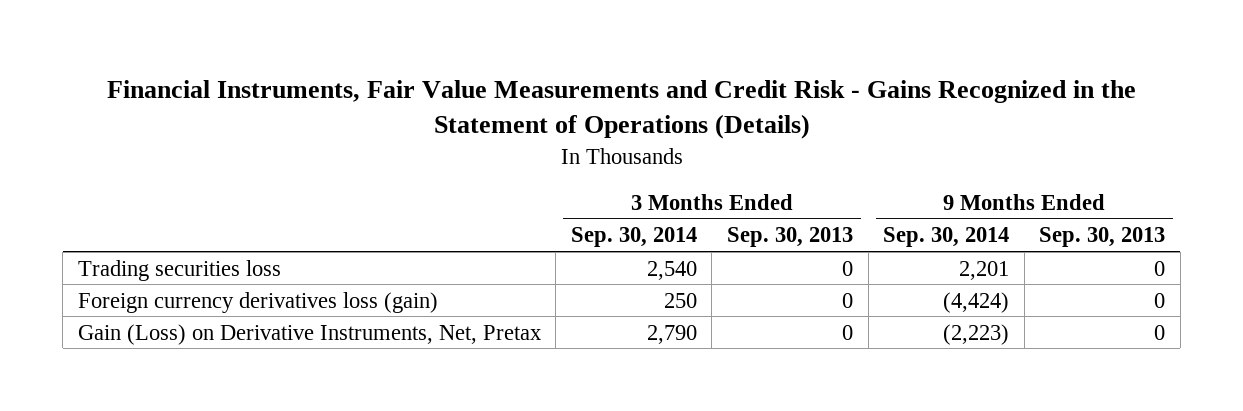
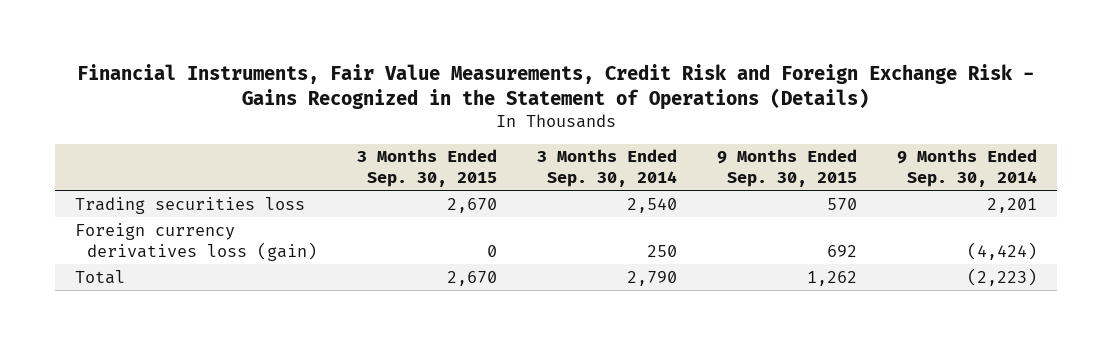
- Financial Instruments, Fair Value Measurements and Credit Risk - Gains Recognized in the Statement of Operations (Details)
+ Financial Instruments, Fair Value Measurements, Credit Risk and Foreign Exchange Risk - Gains Recognized in the Statement of Operations (Details)
- | 3 Months Ended Sep. 30, 2014 | 3 Months Ended Sep. 30, 2013 | 9 Months Ended Sep. 30, 2014 | 9 Months Ended Sep. 30, 2013
+ | 3 Months Ended Sep. 30, 2015 | 3 Months Ended Sep. 30, 2014 | 9 Months Ended Sep. 30, 2015 | 9 Months Ended Sep. 30, 2014
- Gain (Loss) on Derivative Instruments, Net, Pretax | 2,790 | 0 | (2,223) | 0
+ Total | 2,670 | 2,790 | 1,262 | (2,223)

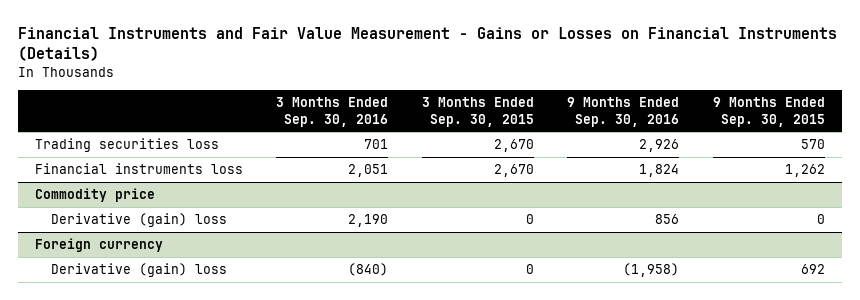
- Financial Instruments, Fair Value Measurements, Credit Risk and Foreign Exchange Risk - Gains Recognized in the Statement of Operations (Details)
+ Financial Instruments and Fair Value Measurement - Gains or Losses on Financial Instruments (Details)
- | 3 Months Ended Sep. 30, 2015 | 3 Months Ended Sep. 30, 2014 | 9 Months Ended Sep. 30, 2015 | 9 Months Ended Sep. 30, 2014
+ | 3 Months Ended Sep. 30, 2016 | 3 Months Ended Sep. 30, 2015 | 9 Months Ended Sep. 30, 2016 | 9 Months Ended Sep. 30, 2015
- Foreign currency derivatives loss (gain) | 0 | 250 | 692 | (4,424)
- Total | 2,670 | 2,790 | 1,262 | (2,223)
+ Financial instruments loss | 2,051 | 2,670 | 1,824 | 1,262
+ Commodity price
+ Derivative (gain) loss | 2,190 | 0 | 856 | 0
+ Foreign currency
+ Derivative (gain) loss | (840) | 0 | (1,958) | 692

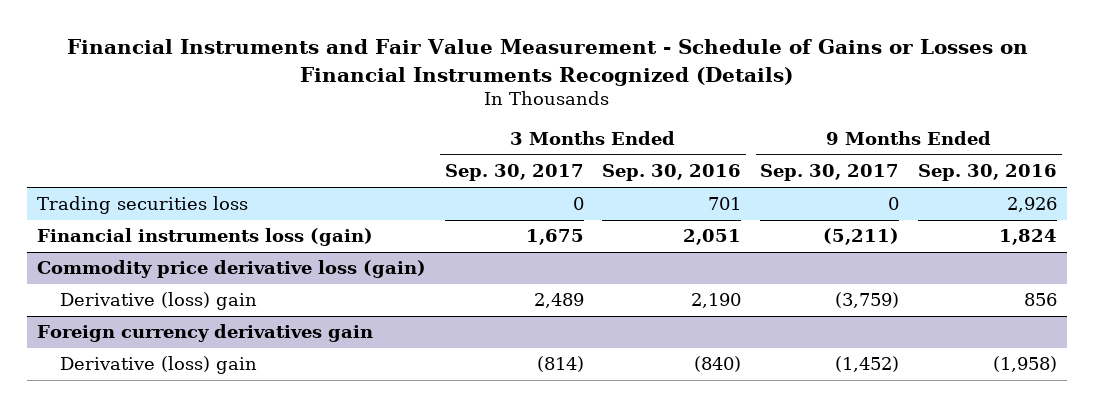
- Financial Instruments and Fair Value Measurement - Gains or Losses on Financial Instruments (Details)
+ Financial Instruments and Fair Value Measurement - Schedule of Gains or Losses on Financial Instruments Recognized (Details)
- | 3 Months Ended Sep. 30, 2016 | 3 Months Ended Sep. 30, 2015 | 9 Months Ended Sep. 30, 2016 | 9 Months Ended Sep. 30, 2015
+ | 3 Months Ended Sep. 30, 2017 | 3 Months Ended Sep. 30, 2016 | 9 Months Ended Sep. 30, 2017 | 9 Months Ended Sep. 30, 2016
- Financial instruments loss | 2,051 | 2,670 | 1,824 | 1,262
- Commodity price
- Derivative (gain) loss | 2,190 | 0 | 856 | 0
- Foreign currency
- Derivative (gain) loss | (840) | 0 | (1,958) | 692
+ Financial instruments loss (gain) | 1,675 | 2,051 | (5,211) | 1,824
+ Commodity price derivative loss (gain)
+ Derivative (loss) gain | 2,489 | 2,190 | (3,759) | 856
+ Foreign currency derivatives gain
+ Derivative (loss) gain | (814) | (840) | (1,452) | (1,958)

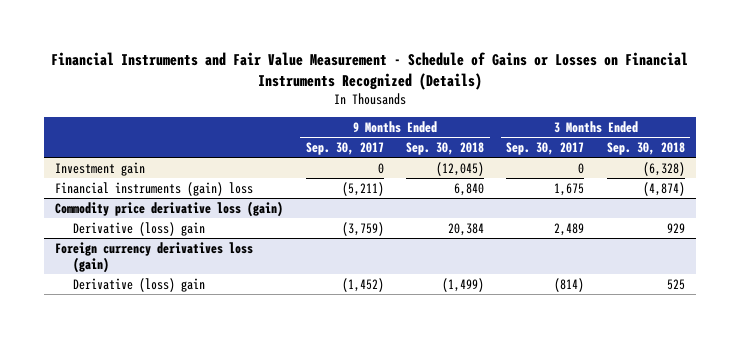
- | 3 Months Ended Sep. 30, 2017 | 3 Months Ended Sep. 30, 2016 | 9 Months Ended Sep. 30, 2017 | 9 Months Ended Sep. 30, 2016
+ | 9 Months Ended Sep. 30, 2017 | 9 Months Ended Sep. 30, 2018 | 3 Months Ended Sep. 30, 2017 | 3 Months Ended Sep. 30, 2018
- Trading securities loss | 0 | 701 | 0 | 2,926
- Financial instruments loss (gain) | 1,675 | 2,051 | (5,211) | 1,824
+ Investment gain | 0 | (12,045) | 0 | (6,328)
+ Financial instruments (gain) loss | (5,211) | 6,840 | 1,675 | (4,874)
- Foreign currency derivatives gain
+ Foreign currency derivatives loss (gain)

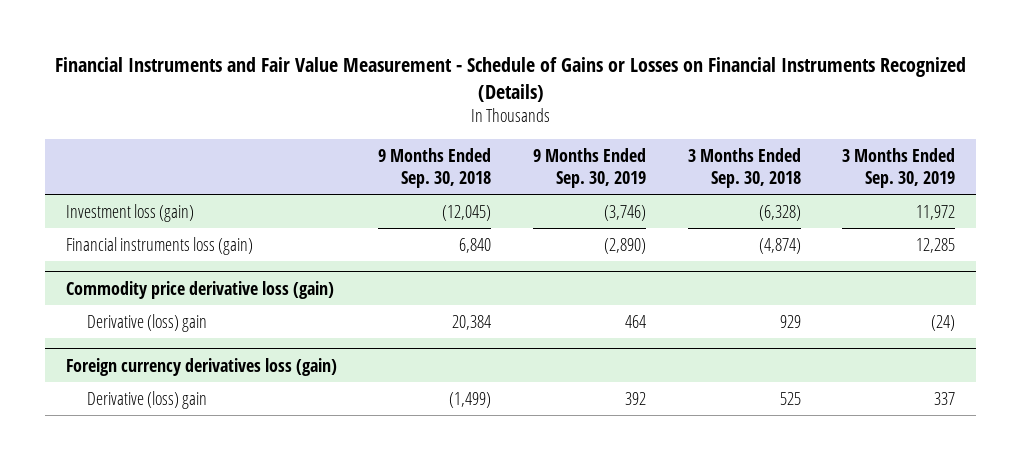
- | 9 Months Ended Sep. 30, 2017 | 9 Months Ended Sep. 30, 2018 | 3 Months Ended Sep. 30, 2017 | 3 Months Ended Sep. 30, 2018
+ | 9 Months Ended Sep. 30, 2018 | 9 Months Ended Sep. 30, 2019 | 3 Months Ended Sep. 30, 2018 | 3 Months Ended Sep. 30, 2019
- Investment gain | 0 | (12,045) | 0 | (6,328)
- Financial instruments (gain) loss | (5,211) | 6,840 | 1,675 | (4,874)
+ Investment loss (gain) | (12,045) | (3,746) | (6,328) | 11,972
+ Financial instruments loss (gain) | 6,840 | (2,890) | (4,874) | 12,285

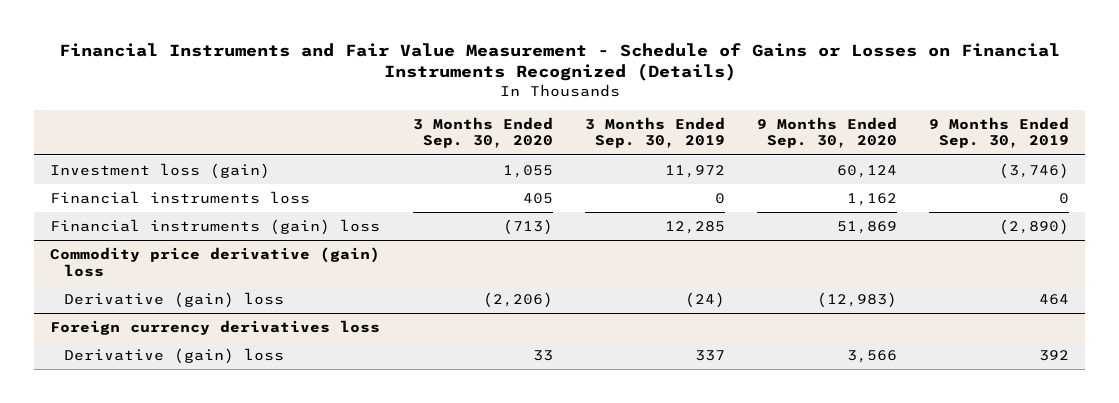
- | 9 Months Ended Sep. 30, 2018 | 9 Months Ended Sep. 30, 2019 | 3 Months Ended Sep. 30, 2018 | 3 Months Ended Sep. 30, 2019
+ | 3 Months Ended Sep. 30, 2020 | 3 Months Ended Sep. 30, 2019 | 9 Months Ended Sep. 30, 2020 | 9 Months Ended Sep. 30, 2019
- Financial instruments loss (gain) | 6,840 | (2,890) | (4,874) | 12,285
- Commodity price derivative loss (gain)
- Derivative (loss) gain | 20,384 | 464 | 929 | (24)
- Foreign currency derivatives loss (gain)
- Derivative (loss) gain | (1,499) | 392 | 525 | 337
+ Financial instruments loss | 405 | 0 | 1,162 | 0
+ Financial instruments (gain) loss | (713) | 12,285 | 51,869 | (2,890)
+ Commodity price derivative (gain) loss
+ Derivative (gain) loss | (2,206) | (24) | (12,983) | 464
+ Foreign currency derivatives loss
+ Derivative (gain) loss | 33 | 337 | 3,566 | 392

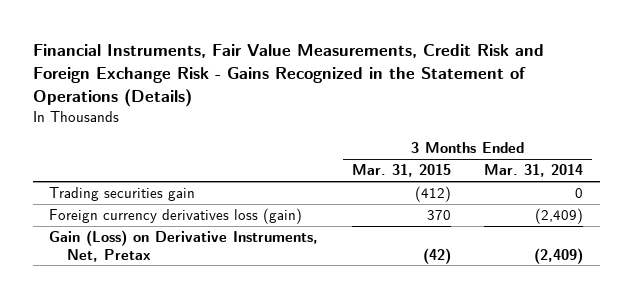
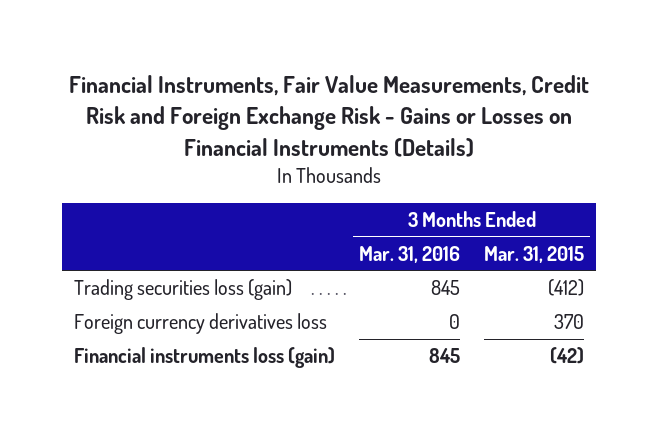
- Financial Instruments, Fair Value Measurements, Credit Risk and Foreign Exchange Risk - Gains Recognized in the Statement of Operations (Details)
+ Financial Instruments, Fair Value Measurements, Credit Risk and Foreign Exchange Risk - Gains or Losses on Financial Instruments (Details)
- | 3 Months Ended Mar. 31, 2015 | 3 Months Ended Mar. 31, 2014
+ | 3 Months Ended Mar. 31, 2016 | 3 Months Ended Mar. 31, 2015
- Trading securities gain | (412) | 0
- Foreign currency derivatives loss (gain) | 370 | (2,409)
- Gain (Loss) on Derivative Instruments, Net, Pretax | (42) | (2,409)
+ Trading securities loss (gain) | 845 | (412)
+ Foreign currency derivatives loss | 0 | 370
+ Financial instruments loss (gain) | 845 | (42)

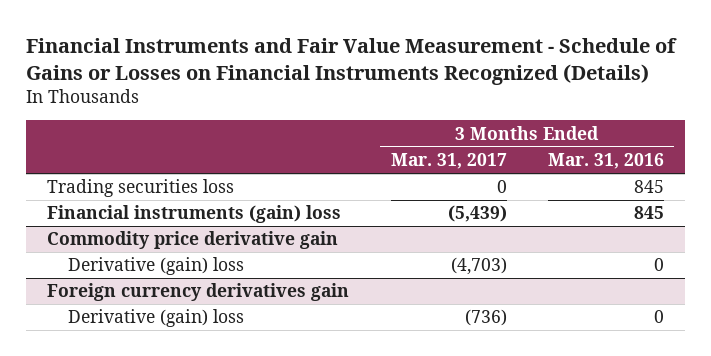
- Financial Instruments, Fair Value Measurements, Credit Risk and Foreign Exchange Risk - Gains or Losses on Financial Instruments (Details)
+ Financial Instruments and Fair Value Measurement - Schedule of Gains or Losses on Financial Instruments Recognized (Details)
- | 3 Months Ended Mar. 31, 2016 | 3 Months Ended Mar. 31, 2015
+ | 3 Months Ended Mar. 31, 2017 | 3 Months Ended Mar. 31, 2016
- Trading securities loss (gain) | 845 | (412)
- Foreign currency derivatives loss | 0 | 370
- Financial instruments loss (gain) | 845 | (42)
+ Trading securities loss | 0 | 845
+ Financial instruments (gain) loss | (5,439) | 845
+ Commodity price derivative gain
+ Derivative (gain) loss | (4,703) | 0
+ Foreign currency derivatives gain
+ Derivative (gain) loss | (736) | 0

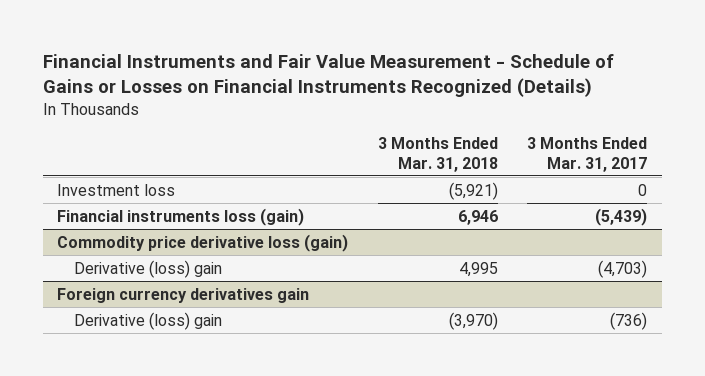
- | 3 Months Ended Mar. 31, 2017 | 3 Months Ended Mar. 31, 2016
+ | 3 Months Ended Mar. 31, 2018 | 3 Months Ended Mar. 31, 2017
- Trading securities loss | 0 | 845
- Financial instruments (gain) loss | (5,439) | 845
- Commodity price derivative gain
- Derivative (gain) loss | (4,703) | 0
+ Investment loss | (5,921) | 0
+ Financial instruments loss (gain) | 6,946 | (5,439)
+ Commodity price derivative loss (gain)
+ Derivative (loss) gain | 4,995 | (4,703)
@ Foreign currency derivatives gain
- Derivative (gain) loss | (736) | 0
+ Derivative (loss) gain | (3,970) | (736)

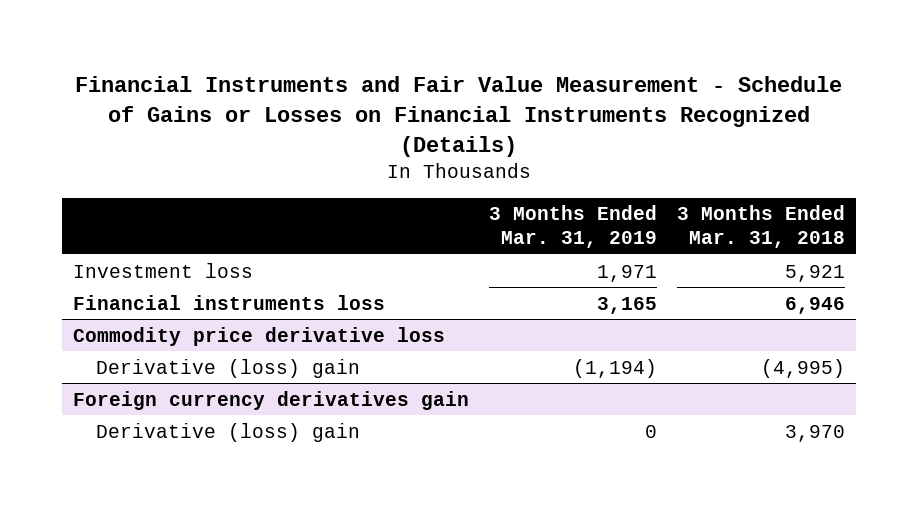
- | 3 Months Ended Mar. 31, 2018 | 3 Months Ended Mar. 31, 2017
+ | 3 Months Ended Mar. 31, 2019 | 3 Months Ended Mar. 31, 2018
- Investment loss | (5,921) | 0
- Financial instruments loss (gain) | 6,946 | (5,439)
- Commodity price derivative loss (gain)
- Derivative (loss) gain | 4,995 | (4,703)
+ Investment loss | 1,971 | 5,921
+ Financial instruments loss | 3,165 | 6,946
+ Commodity price derivative loss
+ Derivative (loss) gain | (1,194) | (4,995)
@ Foreign currency derivatives gain
- Derivative (loss) gain | (3,970) | (736)
+ Derivative (loss) gain | 0 | 3,970

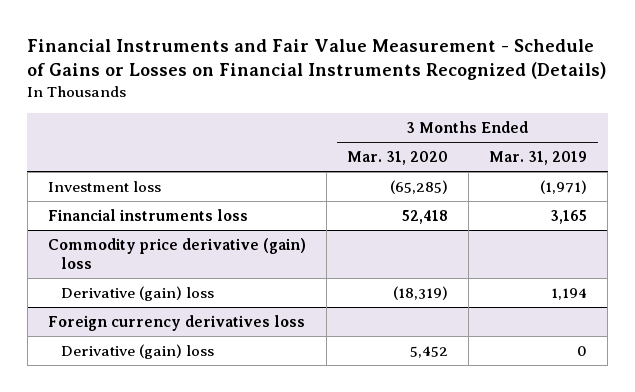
- | 3 Months Ended Mar. 31, 2019 | 3 Months Ended Mar. 31, 2018
+ | 3 Months Ended Mar. 31, 2020 | 3 Months Ended Mar. 31, 2019
- Investment loss | 1,971 | 5,921
+ Investment loss | (65,285) | (1,971)
- Commodity price derivative loss
- Derivative (loss) gain | (1,194) | (4,995)
- Foreign currency derivatives gain
- Derivative (loss) gain | 0 | 3,970
+ Commodity price derivative (gain) loss
+ Derivative (gain) loss | (18,319) | 1,194
+ Foreign currency derivatives loss
+ Derivative (gain) loss | 5,452 | 0

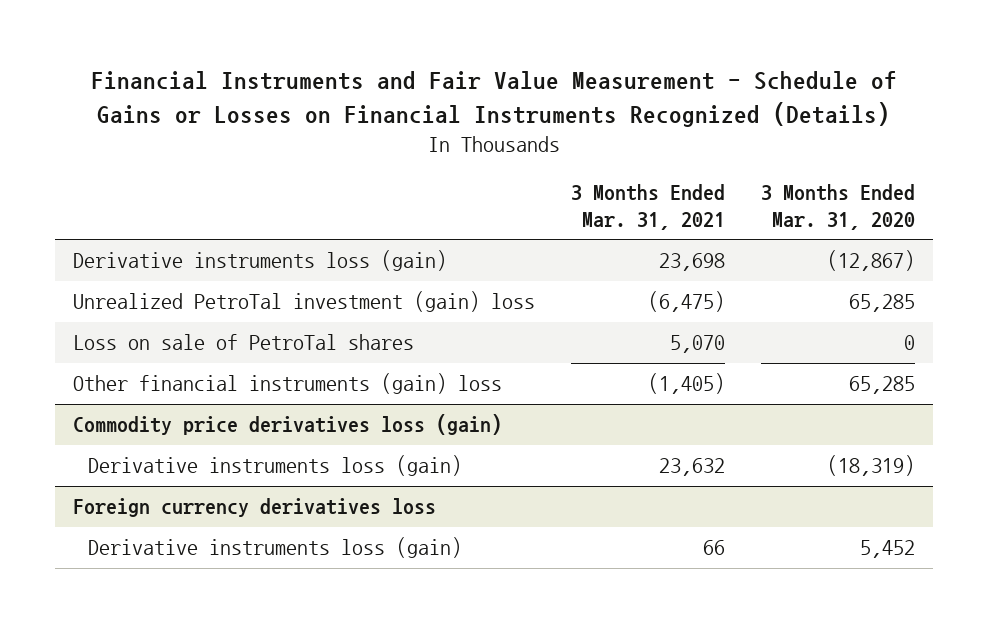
- | 3 Months Ended Mar. 31, 2020 | 3 Months Ended Mar. 31, 2019
+ | 3 Months Ended Mar. 31, 2021 | 3 Months Ended Mar. 31, 2020
- Investment loss | (65,285) | (1,971)
- Financial instruments loss | 52,418 | 3,165
- Commodity price derivative (gain) loss
- Derivative (gain) loss | (18,319) | 1,194
+ Derivative instruments loss (gain) | 23,698 | (12,867)
+ Unrealized PetroTal investment (gain) loss | (6,475) | 65,285
+ Loss on sale of PetroTal shares | 5,070 | 0
+ Other financial instruments (gain) loss | (1,405) | 65,285
+ Commodity price derivatives loss (gain)
+ Derivative instruments loss (gain) | 23,632 | (18,319)
@ Foreign currency derivatives loss
- Derivative (gain) loss | 5,452 | 0
+ Derivative instruments loss (gain) | 66 | 5,452

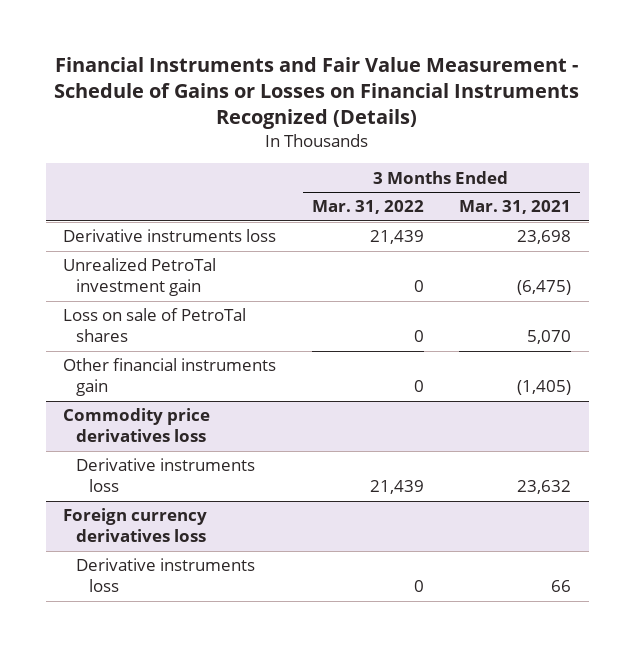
- | 3 Months Ended Mar. 31, 2021 | 3 Months Ended Mar. 31, 2020
+ | 3 Months Ended Mar. 31, 2022 | 3 Months Ended Mar. 31, 2021
- Derivative instruments loss (gain) | 23,698 | (12,867)
- Unrealized PetroTal investment (gain) loss | (6,475) | 65,285
+ Derivative instruments loss | 21,439 | 23,698
+ Unrealized PetroTal investment gain | 0 | (6,475)
- Other financial instruments (gain) loss | (1,405) | 65,285
- Commodity price derivatives loss (gain)
- Derivative instruments loss (gain) | 23,632 | (18,319)
+ Other financial instruments gain | 0 | (1,405)
+ Commodity price derivatives loss
+ Derivative instruments loss | 21,439 | 23,632
@ Foreign currency derivatives loss
- Derivative instruments loss (gain) | 66 | 5,452
+ Derivative instruments loss | 0 | 66

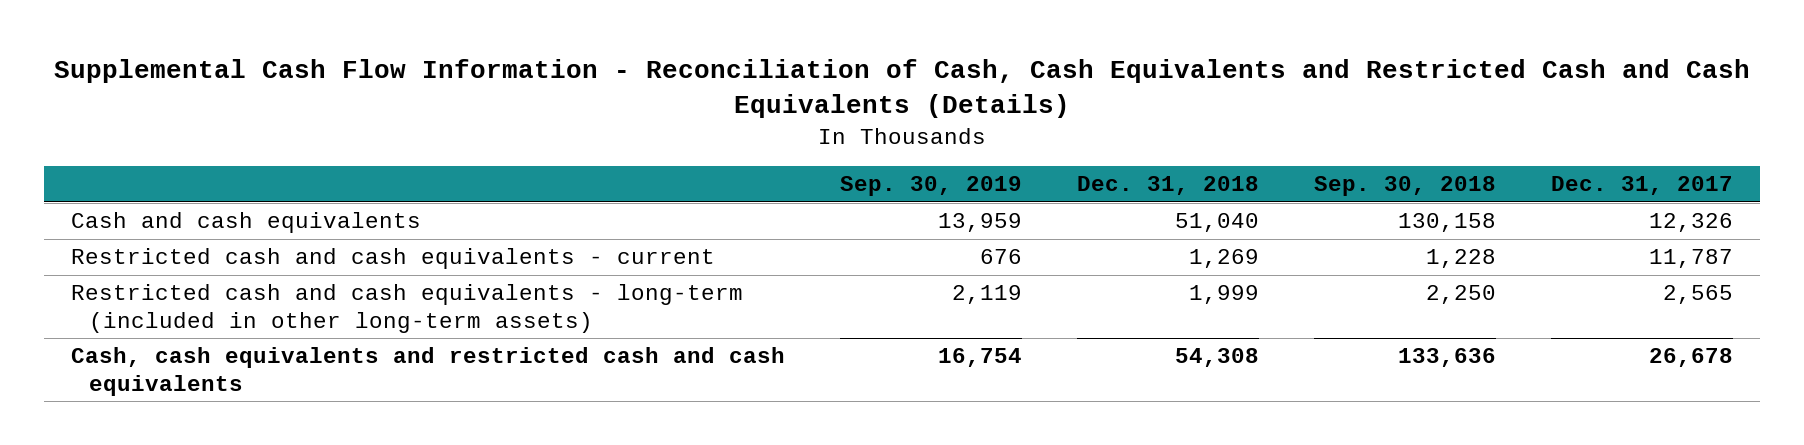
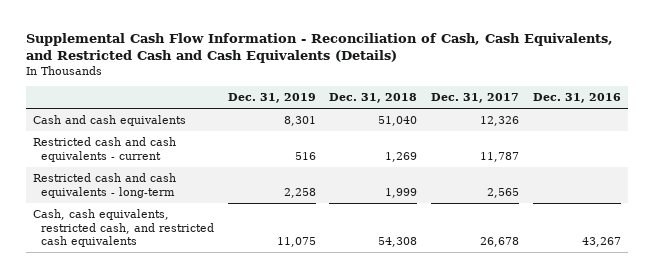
- Supplemental Cash Flow Information - Reconciliation of Cash, Cash Equivalents and Restricted Cash and Cash Equivalents (Details)
+ Supplemental Cash Flow Information - Reconciliation of Cash, Cash Equivalents, and Restricted Cash and Cash Equivalents (Details)
- | Sep. 30, 2019 | Dec. 31, 2018 | Sep. 30, 2018 | Dec. 31, 2017
+ | Dec. 31, 2019 | Dec. 31, 2018 | Dec. 31, 2017 | Dec. 31, 2016
- Restricted cash and cash equivalents - long-term (included in other long-term assets) | 2,119 | 1,999 | 2,250 | 2,565
- Cash, cash equivalents and restricted cash and cash equivalents | 16,754 | 54,308 | 133,636 | 26,678
+ Restricted cash and cash equivalents - long-term | 2,258 | 1,999 | 2,565 |
+ Cash, cash equivalents, restricted cash, and restricted cash equivalents | 11,075 | 54,308 | 26,678 | 43,267

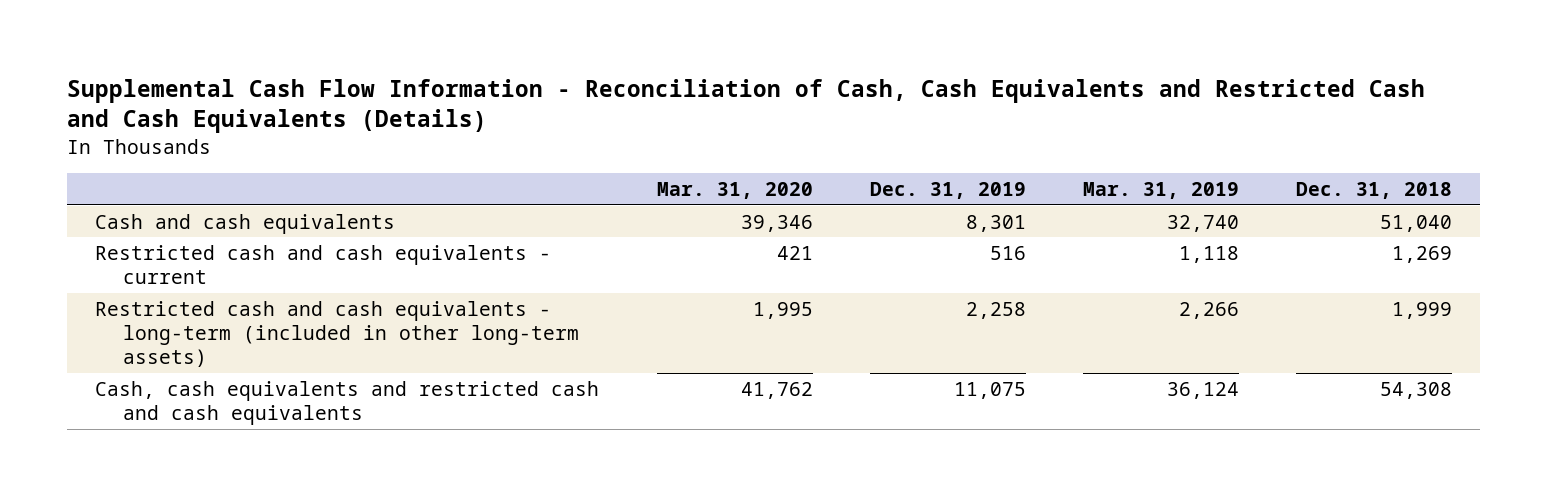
- Supplemental Cash Flow Information - Reconciliation of Cash, Cash Equivalents, and Restricted Cash and Cash Equivalents (Details)
+ Supplemental Cash Flow Information - Reconciliation of Cash, Cash Equivalents and Restricted Cash and Cash Equivalents (Details)
- | Dec. 31, 2019 | Dec. 31, 2018 | Dec. 31, 2017 | Dec. 31, 2016
+ | Mar. 31, 2020 | Dec. 31, 2019 | Mar. 31, 2019 | Dec. 31, 2018
- Restricted cash and cash equivalents - long-term | 2,258 | 1,999 | 2,565 |
- Cash, cash equivalents, restricted cash, and restricted cash equivalents | 11,075 | 54,308 | 26,678 | 43,267
+ Restricted cash and cash equivalents - long-term (included in other long-term assets) | 1,995 | 2,258 | 2,266 | 1,999
+ Cash, cash equivalents and restricted cash and cash equivalents | 41,762 | 11,075 | 36,124 | 54,308

